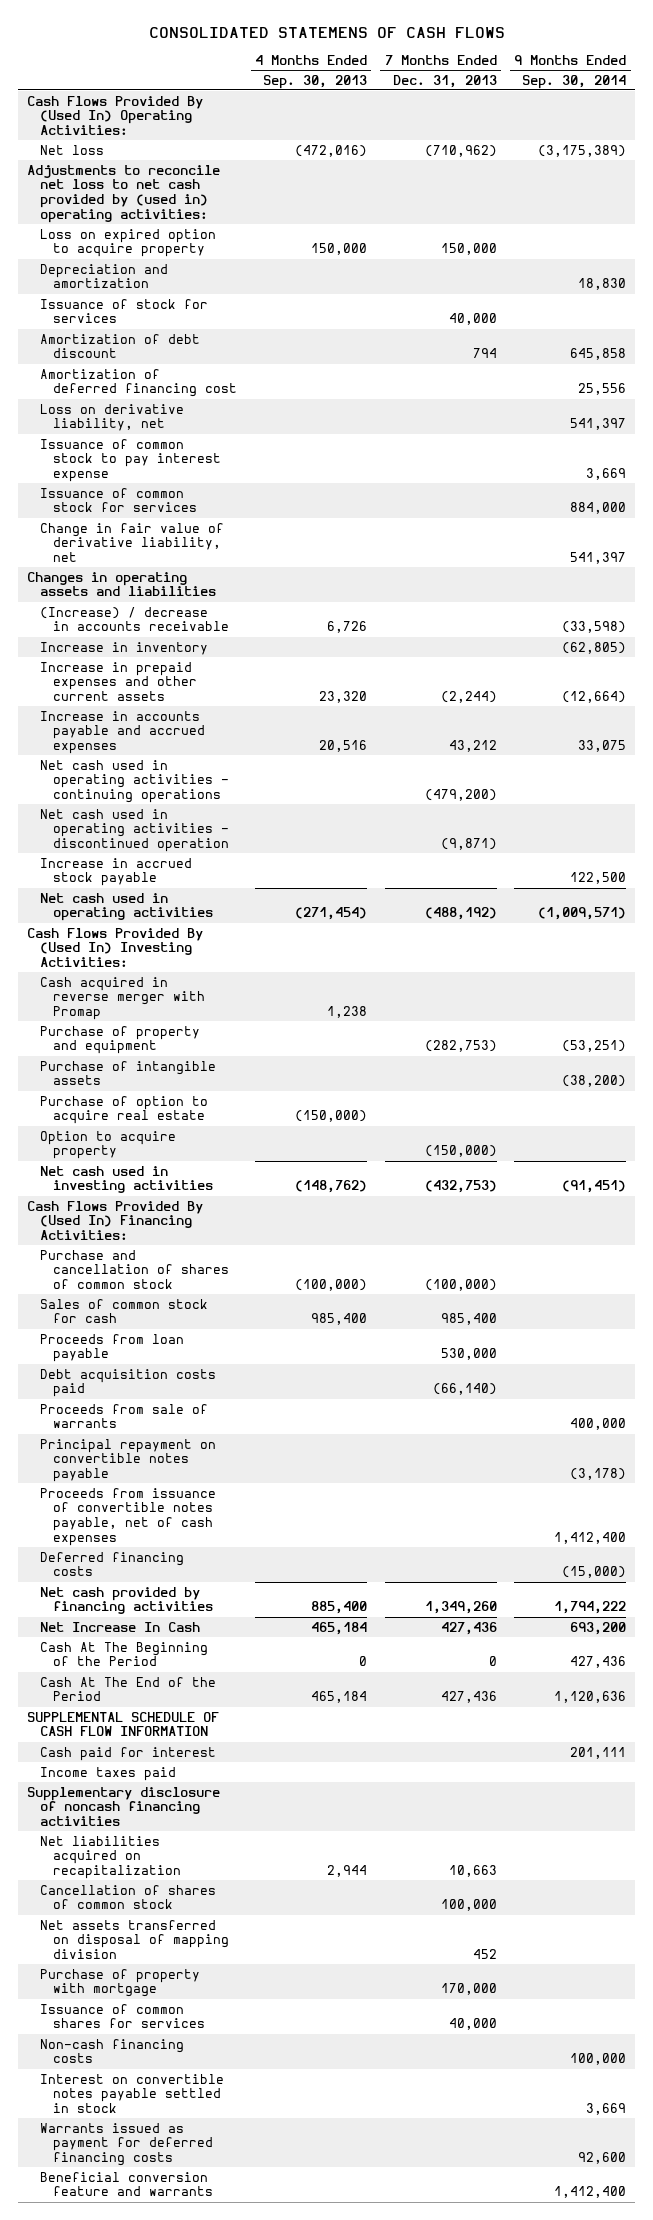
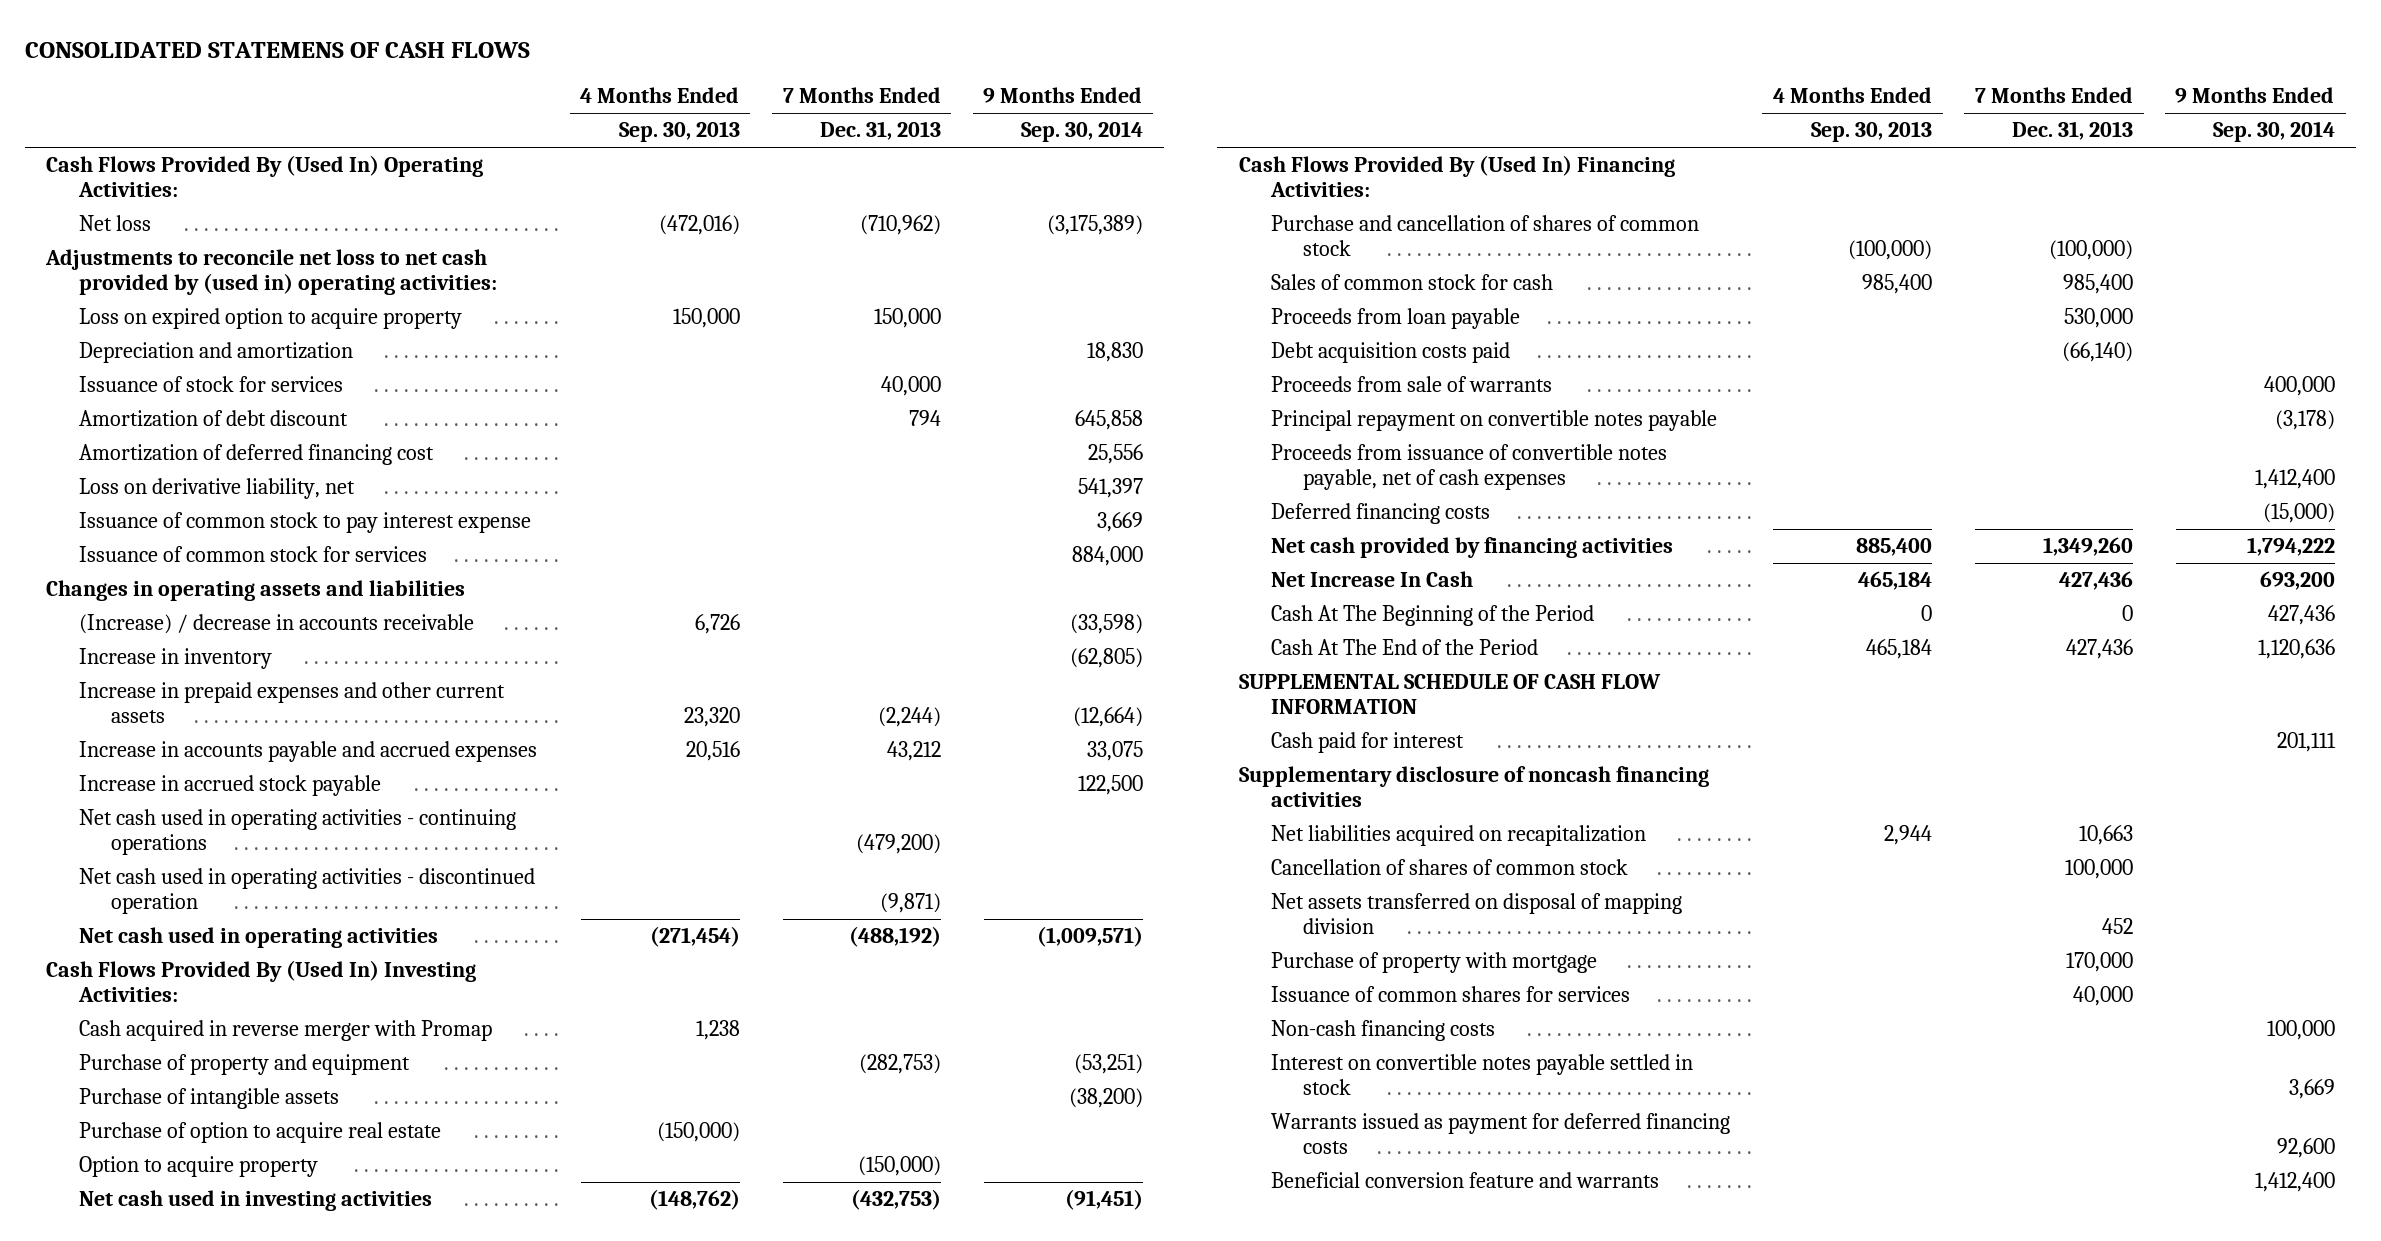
- Change in fair value of derivative liability, net | | | 541,397
moved up: Increase in accrued stock payable | | | 122,500
- Income taxes paid

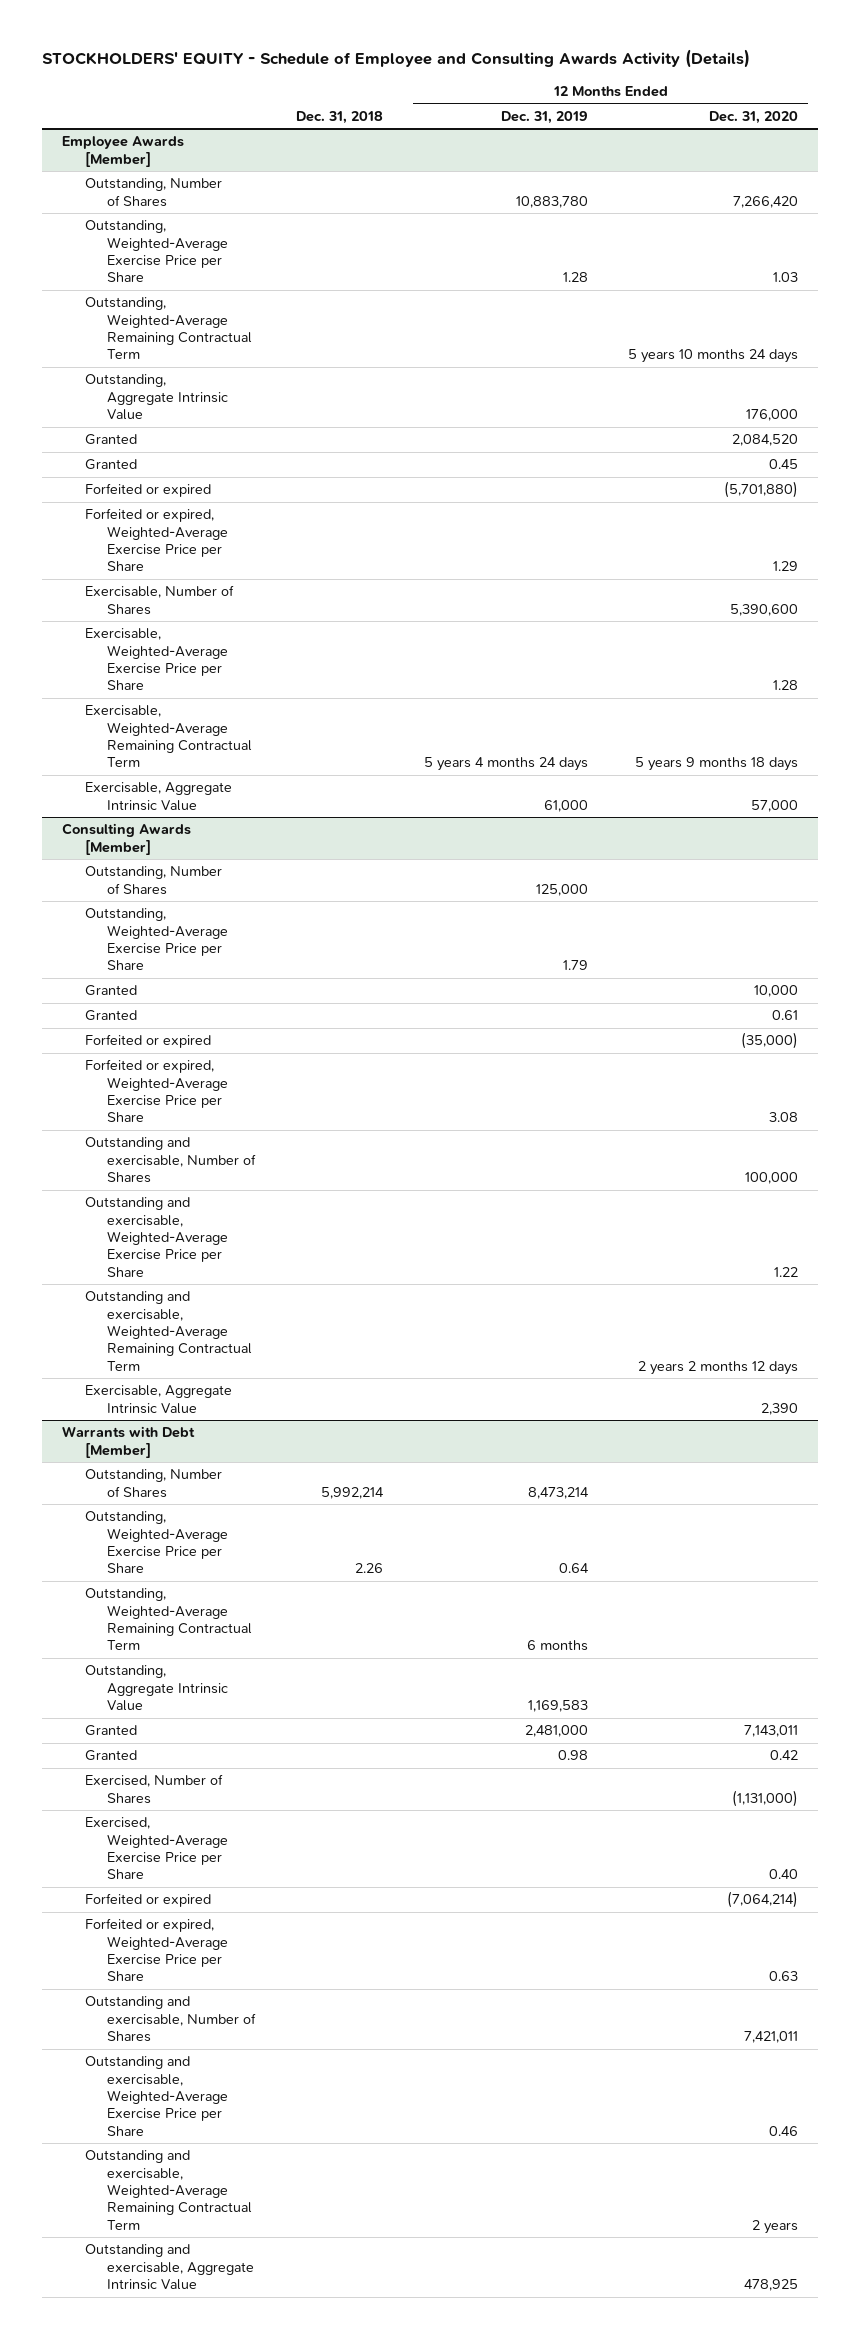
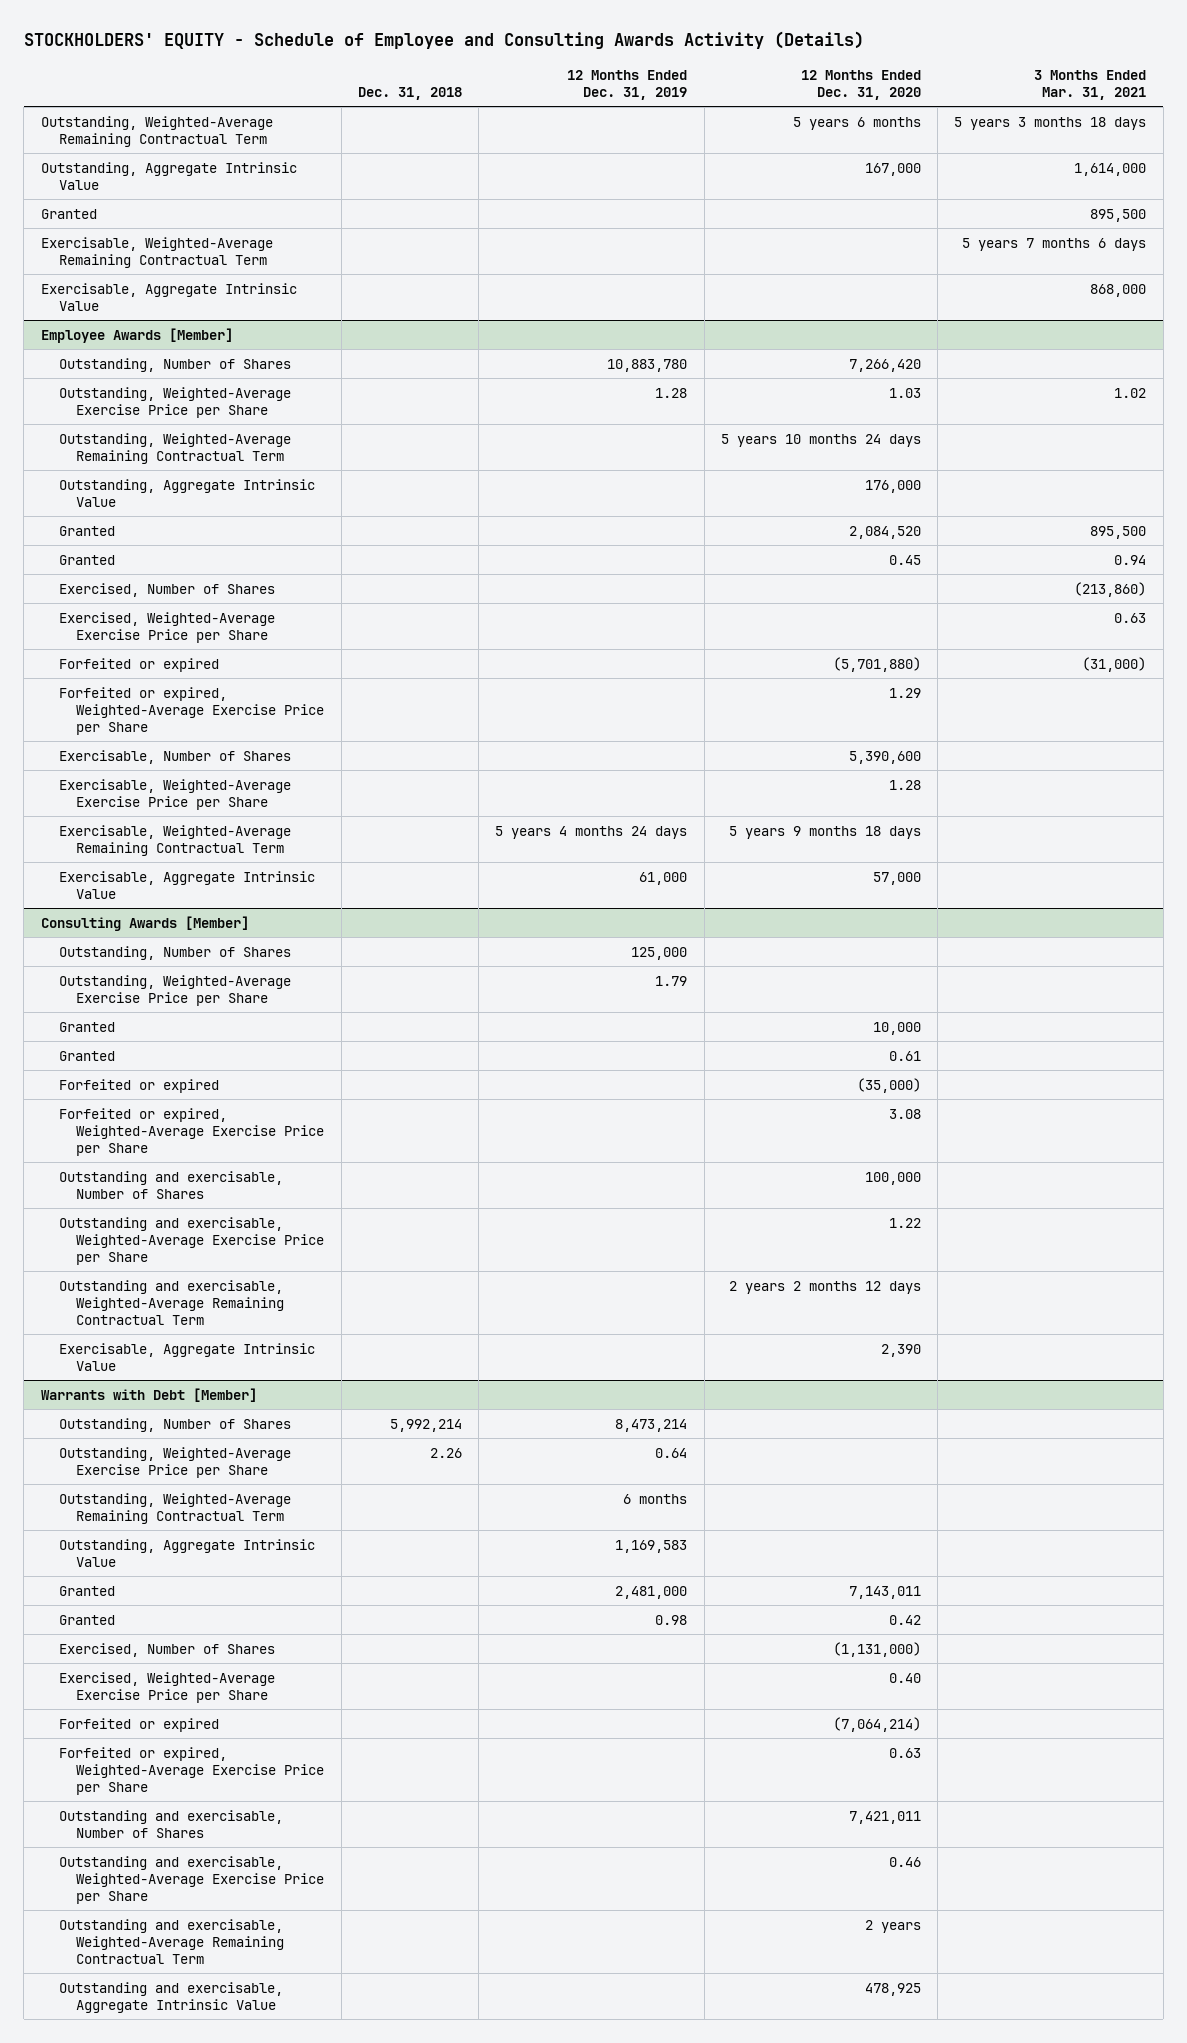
- | Dec. 31, 2018 | 12 Months Ended Dec. 31, 2019 | 12 Months Ended Dec. 31, 2020
+ | Dec. 31, 2018 | 12 Months Ended Dec. 31, 2019 | 12 Months Ended Dec. 31, 2020 | 3 Months Ended Mar. 31, 2021
+ Outstanding, Weighted-Average Remaining Contractual Term | | | 5 years 6 months | 5 years 3 months 18 days
+ Outstanding, Aggregate Intrinsic Value | | | 167,000 | 1,614,000
+ Granted | | | | 895,500
+ Exercisable, Weighted-Average Remaining Contractual Term | | | | 5 years 7 months 6 days
+ Exercisable, Aggregate Intrinsic Value | | | | 868,000
@ Employee Awards [Member]
+ Exercised, Number of Shares | | | | (213,860)
+ Exercised, Weighted-Average Exercise Price per Share | | | | 0.63

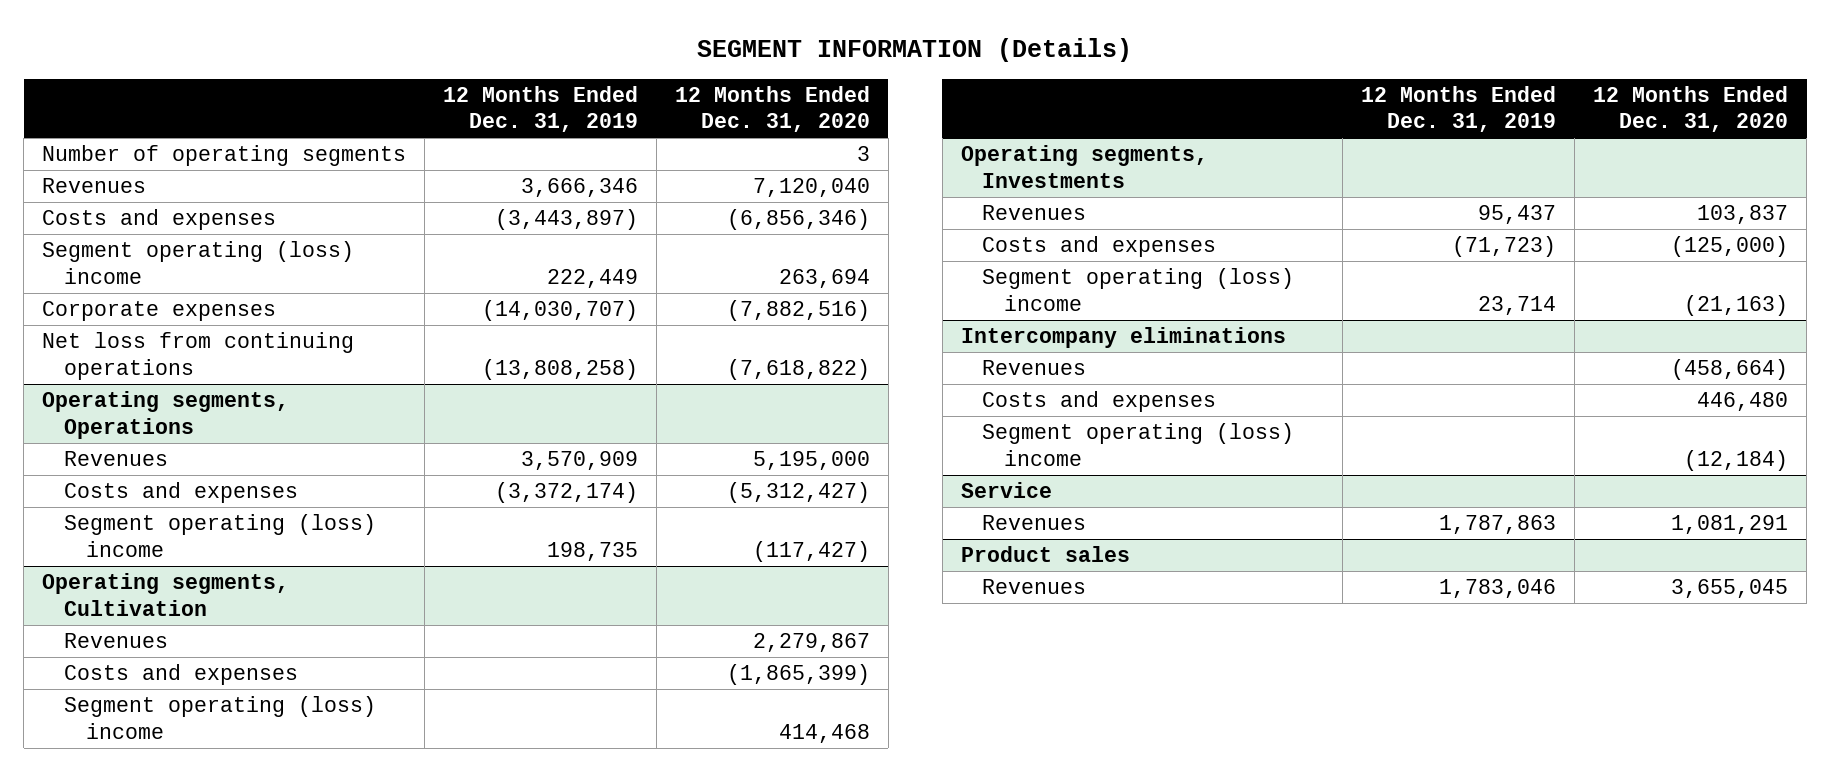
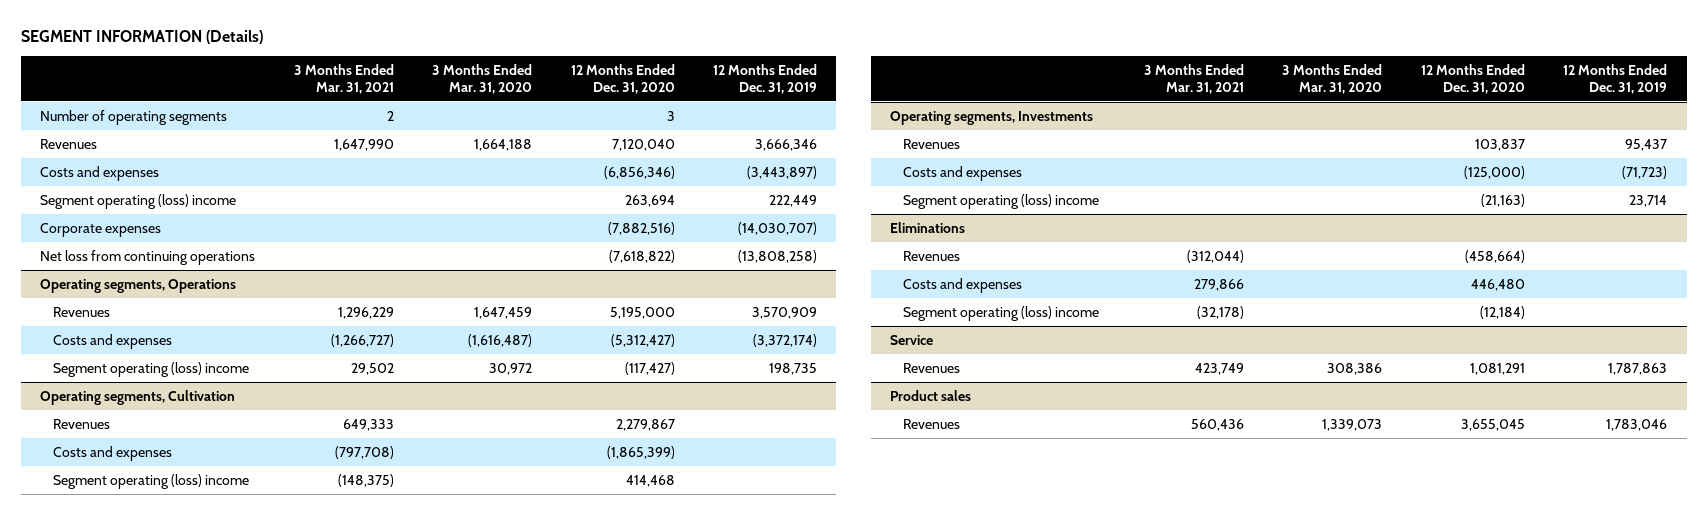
- | 12 Months Ended Dec. 31, 2019 | 12 Months Ended Dec. 31, 2020
+ | 3 Months Ended Mar. 31, 2021 | 3 Months Ended Mar. 31, 2020 | 12 Months Ended Dec. 31, 2020 | 12 Months Ended Dec. 31, 2019
- Intercompany eliminations
+ Eliminations

